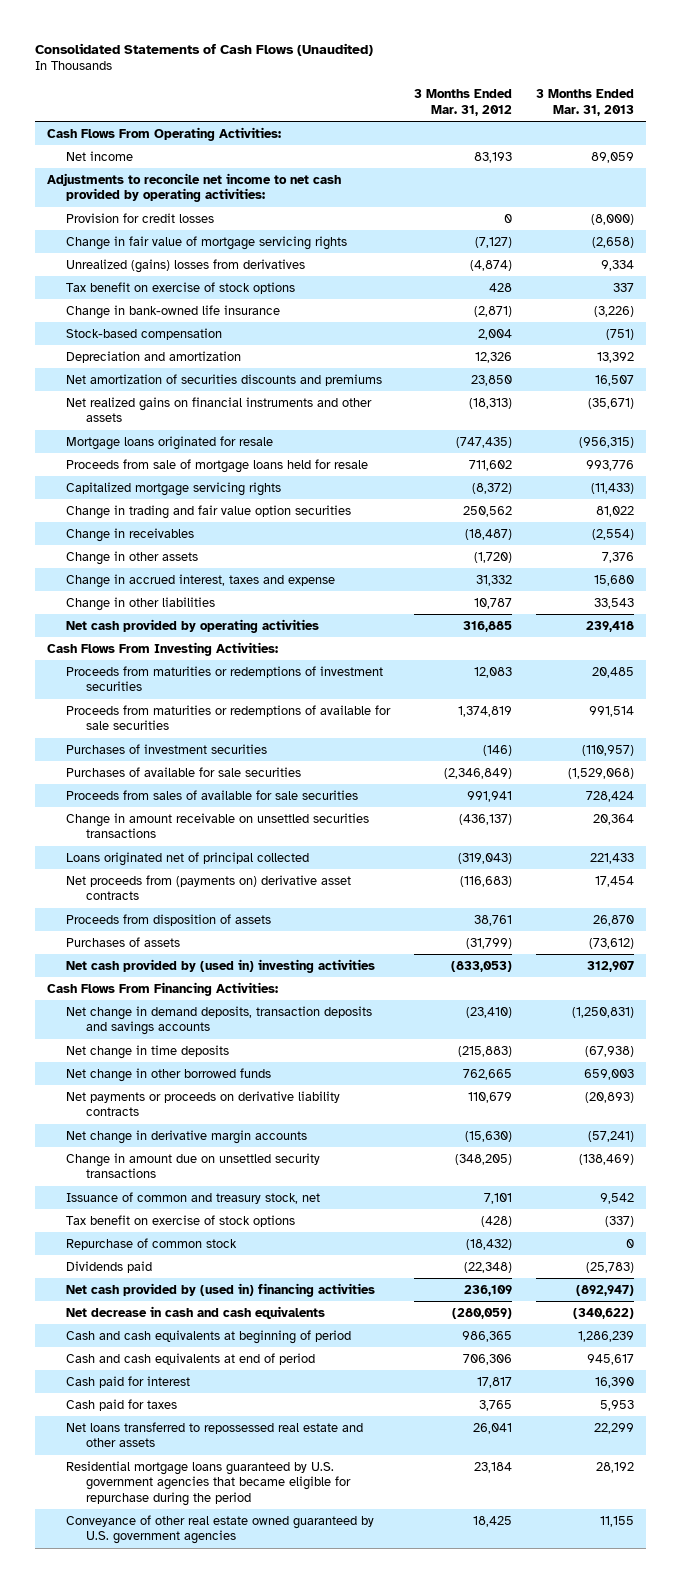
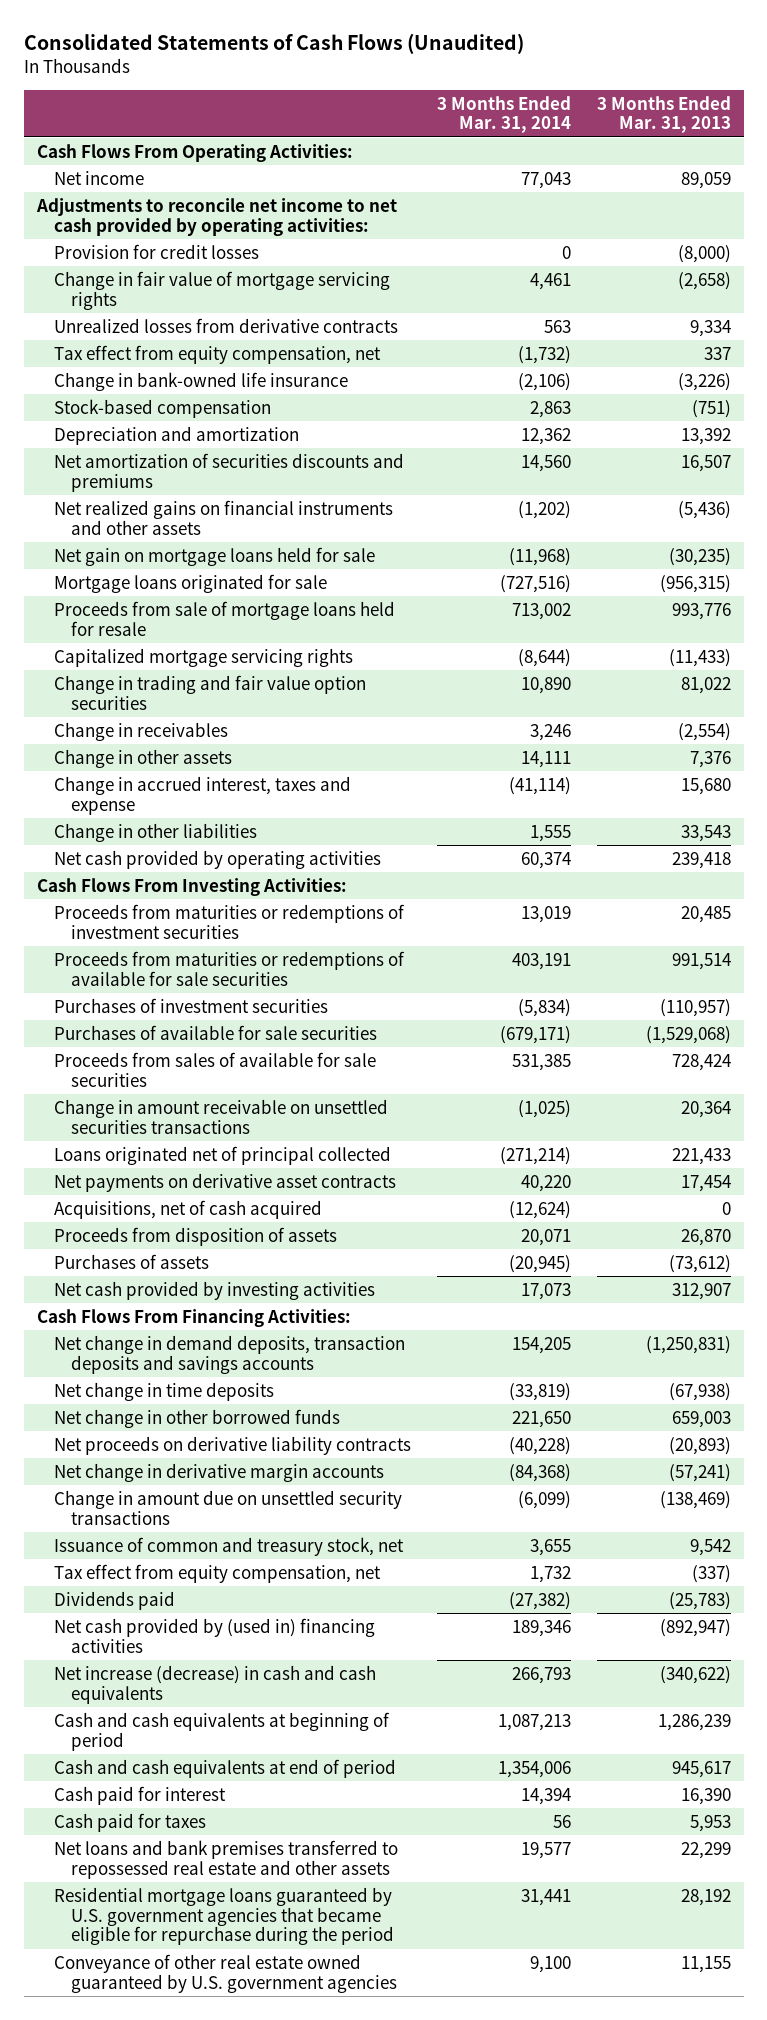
- | 3 Months Ended Mar. 31, 2012 | 3 Months Ended Mar. 31, 2013
+ | 3 Months Ended Mar. 31, 2014 | 3 Months Ended Mar. 31, 2013
- Unrealized (gains) losses from derivatives | (4,874) | 9,334
- Tax benefit on exercise of stock options | 428 | 337
+ Unrealized losses from derivative contracts | 563 | 9,334
+ Tax effect from equity compensation, net | (1,732) | 337
- Net realized gains on financial instruments and other assets | (18,313) | (35,671)
- Mortgage loans originated for resale | (747,435) | (956,315)
+ Net realized gains on financial instruments and other assets | (1,202) | (5,436)
+ Net gain on mortgage loans held for sale | (11,968) | (30,235)
+ Mortgage loans originated for sale | (727,516) | (956,315)
- Net proceeds from (payments on) derivative asset contracts | (116,683) | 17,454
+ Net payments on derivative asset contracts | 40,220 | 17,454
+ Acquisitions, net of cash acquired | (12,624) | 0
- Net cash provided by (used in) investing activities | (833,053) | 312,907
+ Net cash provided by investing activities | 17,073 | 312,907
- Net payments or proceeds on derivative liability contracts | 110,679 | (20,893)
+ Net proceeds on derivative liability contracts | (40,228) | (20,893)
- Tax benefit on exercise of stock options | (428) | (337)
- Repurchase of common stock | (18,432) | 0
+ Tax effect from equity compensation, net | 1,732 | (337)
- Net decrease in cash and cash equivalents | (280,059) | (340,622)
+ Net increase (decrease) in cash and cash equivalents | 266,793 | (340,622)
- Net loans transferred to repossessed real estate and other assets | 26,041 | 22,299
+ Net loans and bank premises transferred to repossessed real estate and other assets | 19,577 | 22,299

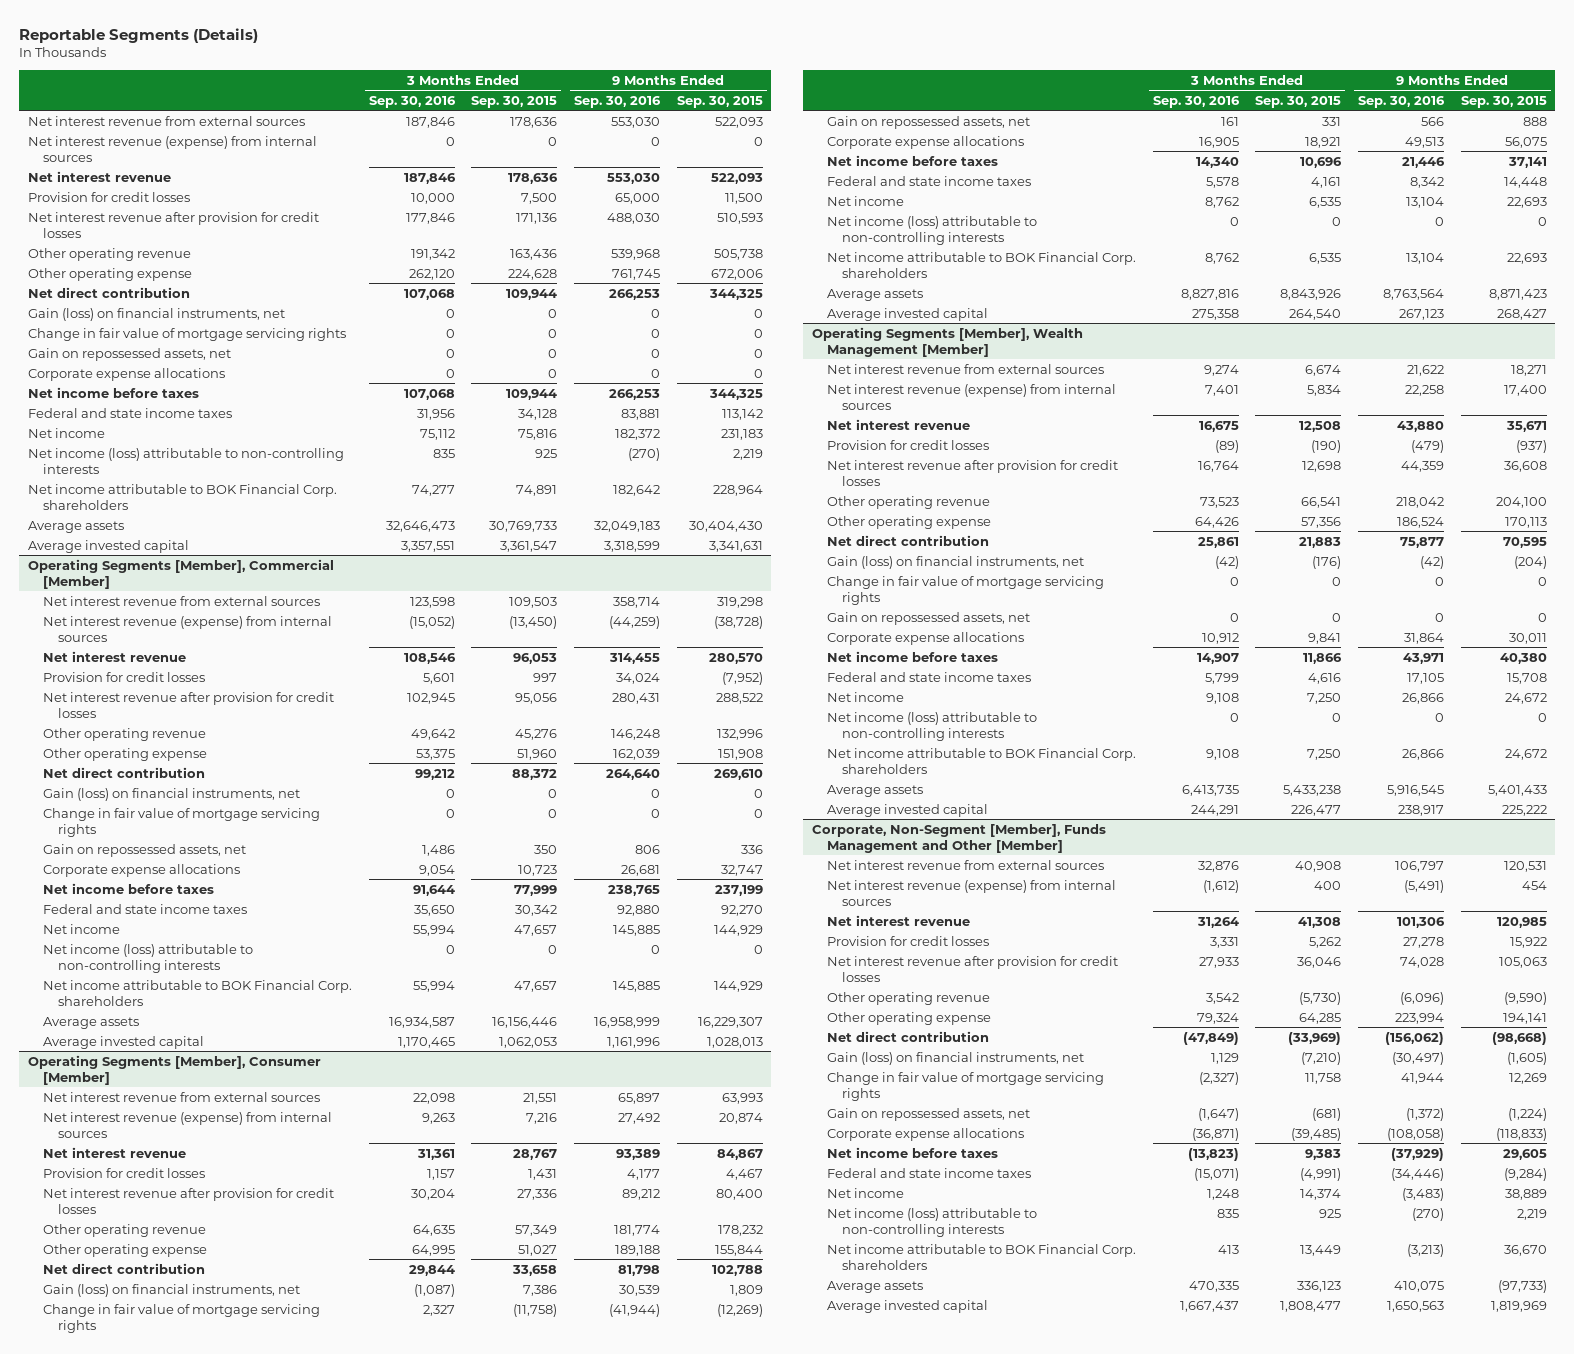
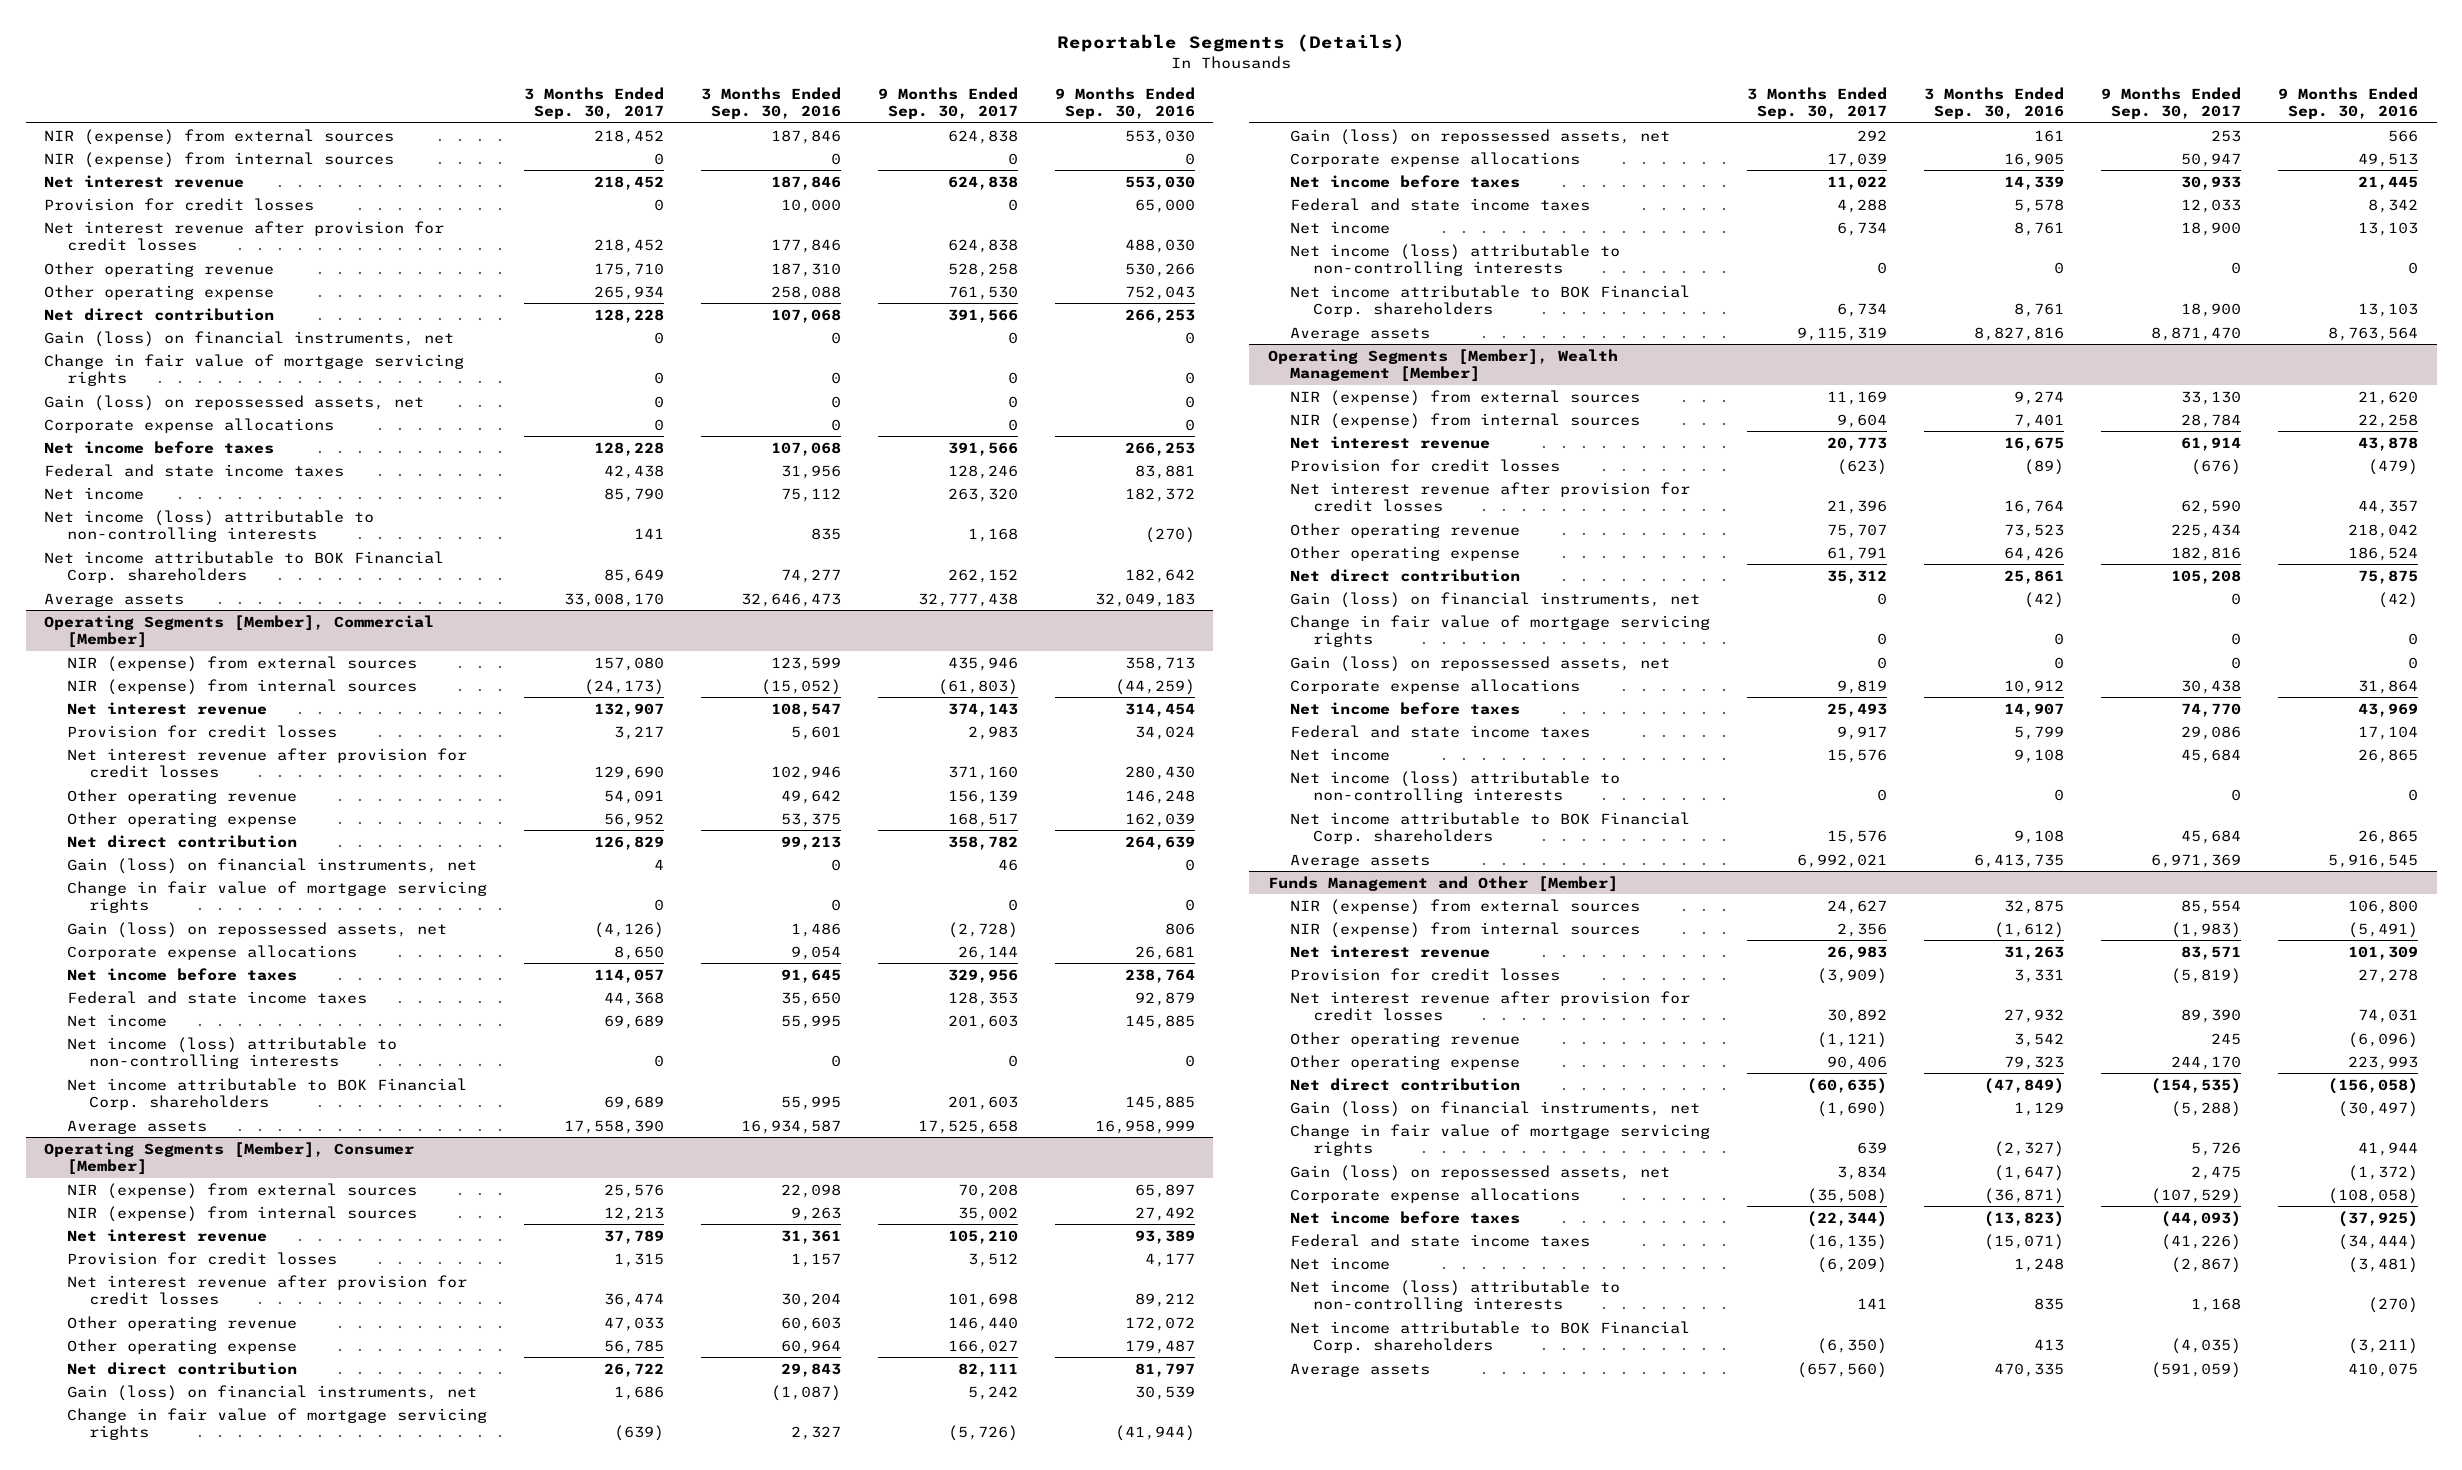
- | 3 Months Ended Sep. 30, 2016 | 3 Months Ended Sep. 30, 2015 | 9 Months Ended Sep. 30, 2016 | 9 Months Ended Sep. 30, 2015
+ | 3 Months Ended Sep. 30, 2017 | 3 Months Ended Sep. 30, 2016 | 9 Months Ended Sep. 30, 2017 | 9 Months Ended Sep. 30, 2016
- Net interest revenue from external sources | 187,846 | 178,636 | 553,030 | 522,093
- Net interest revenue (expense) from internal sources | 0 | 0 | 0 | 0
+ NIR (expense) from external sources | 218,452 | 187,846 | 624,838 | 553,030
+ NIR (expense) from internal sources | 0 | 0 | 0 | 0
- Other operating revenue | 191,342 | 163,436 | 539,968 | 505,738
- Other operating expense | 262,120 | 224,628 | 761,745 | 672,006
+ Other operating revenue | 175,710 | 187,310 | 528,258 | 530,266
+ Other operating expense | 265,934 | 258,088 | 761,530 | 752,043
- Gain on repossessed assets, net | 0 | 0 | 0 | 0
+ Gain (loss) on repossessed assets, net | 0 | 0 | 0 | 0
- Average invested capital | 3,357,551 | 3,361,547 | 3,318,599 | 3,341,631
@ Operating Segments [Member], Commercial [Member]
- Net interest revenue from external sources | 123,598 | 109,503 | 358,714 | 319,298
- Net interest revenue (expense) from internal sources | (15,052) | (13,450) | (44,259) | (38,728)
- Net interest revenue | 108,546 | 96,053 | 314,455 | 280,570
+ NIR (expense) from external sources | 157,080 | 123,599 | 435,946 | 358,713
+ NIR (expense) from internal sources | (24,173) | (15,052) | (61,803) | (44,259)
+ Net interest revenue | 132,907 | 108,547 | 374,143 | 314,454
- Net interest revenue after provision for credit losses | 102,945 | 95,056 | 280,431 | 288,522
+ Net interest revenue after provision for credit losses | 129,690 | 102,946 | 371,160 | 280,430
- Net direct contribution | 99,212 | 88,372 | 264,640 | 269,610
+ Net direct contribution | 126,829 | 99,213 | 358,782 | 264,639
- Gain on repossessed assets, net | 1,486 | 350 | 806 | 336
+ Gain (loss) on repossessed assets, net | (4,126) | 1,486 | (2,728) | 806
- Net income before taxes | 91,644 | 77,999 | 238,765 | 237,199
- Federal and state income taxes | 35,650 | 30,342 | 92,880 | 92,270
- Net income | 55,994 | 47,657 | 145,885 | 144,929
+ Net income before taxes | 114,057 | 91,645 | 329,956 | 238,764
+ Federal and state income taxes | 44,368 | 35,650 | 128,353 | 92,879
+ Net income | 69,689 | 55,995 | 201,603 | 145,885
- Net income attributable to BOK Financial Corp. shareholders | 55,994 | 47,657 | 145,885 | 144,929
+ Net income attributable to BOK Financial Corp. shareholders | 69,689 | 55,995 | 201,603 | 145,885
- Average invested capital | 1,170,465 | 1,062,053 | 1,161,996 | 1,028,013
@ Operating Segments [Member], Consumer [Member]
- Net interest revenue from external sources | 22,098 | 21,551 | 65,897 | 63,993
- Net interest revenue (expense) from internal sources | 9,263 | 7,216 | 27,492 | 20,874
+ NIR (expense) from external sources | 25,576 | 22,098 | 70,208 | 65,897
+ NIR (expense) from internal sources | 12,213 | 9,263 | 35,002 | 27,492
- Other operating revenue | 64,635 | 57,349 | 181,774 | 178,232
- Other operating expense | 64,995 | 51,027 | 189,188 | 155,844
- Net direct contribution | 29,844 | 33,658 | 81,798 | 102,788
+ Other operating revenue | 47,033 | 60,603 | 146,440 | 172,072
+ Other operating expense | 56,785 | 60,964 | 166,027 | 179,487
+ Net direct contribution | 26,722 | 29,843 | 82,111 | 81,797
- Gain on repossessed assets, net | 161 | 331 | 566 | 888
+ Gain (loss) on repossessed assets, net | 292 | 161 | 253 | 566
- Net income before taxes | 14,340 | 10,696 | 21,446 | 37,141
+ Net income before taxes | 11,022 | 14,339 | 30,933 | 21,445
- Net income | 8,762 | 6,535 | 13,104 | 22,693
+ Net income | 6,734 | 8,761 | 18,900 | 13,103
- Net income attributable to BOK Financial Corp. shareholders | 8,762 | 6,535 | 13,104 | 22,693
+ Net income attributable to BOK Financial Corp. shareholders | 6,734 | 8,761 | 18,900 | 13,103
- Average invested capital | 275,358 | 264,540 | 267,123 | 268,427
@ Operating Segments [Member], Wealth Management [Member]
- Net interest revenue from external sources | 9,274 | 6,674 | 21,622 | 18,271
- Net interest revenue (expense) from internal sources | 7,401 | 5,834 | 22,258 | 17,400
- Net interest revenue | 16,675 | 12,508 | 43,880 | 35,671
+ NIR (expense) from external sources | 11,169 | 9,274 | 33,130 | 21,620
+ NIR (expense) from internal sources | 9,604 | 7,401 | 28,784 | 22,258
+ Net interest revenue | 20,773 | 16,675 | 61,914 | 43,878
- Net interest revenue after provision for credit losses | 16,764 | 12,698 | 44,359 | 36,608
+ Net interest revenue after provision for credit losses | 21,396 | 16,764 | 62,590 | 44,357
- Net direct contribution | 25,861 | 21,883 | 75,877 | 70,595
+ Net direct contribution | 35,312 | 25,861 | 105,208 | 75,875
- Gain on repossessed assets, net | 0 | 0 | 0 | 0
+ Gain (loss) on repossessed assets, net | 0 | 0 | 0 | 0
- Net income before taxes | 14,907 | 11,866 | 43,971 | 40,380
- Federal and state income taxes | 5,799 | 4,616 | 17,105 | 15,708
- Net income | 9,108 | 7,250 | 26,866 | 24,672
+ Net income before taxes | 25,493 | 14,907 | 74,770 | 43,969
+ Federal and state income taxes | 9,917 | 5,799 | 29,086 | 17,104
+ Net income | 15,576 | 9,108 | 45,684 | 26,865
- Net income attributable to BOK Financial Corp. shareholders | 9,108 | 7,250 | 26,866 | 24,672
+ Net income attributable to BOK Financial Corp. shareholders | 15,576 | 9,108 | 45,684 | 26,865
- Average invested capital | 244,291 | 226,477 | 238,917 | 225,222
- Corporate, Non-Segment [Member], Funds Management and Other [Member]
- Net interest revenue from external sources | 32,876 | 40,908 | 106,797 | 120,531
- Net interest revenue (expense) from internal sources | (1,612) | 400 | (5,491) | 454
- Net interest revenue | 31,264 | 41,308 | 101,306 | 120,985
+ Funds Management and Other [Member]
+ NIR (expense) from external sources | 24,627 | 32,875 | 85,554 | 106,800
+ NIR (expense) from internal sources | 2,356 | (1,612) | (1,983) | (5,491)
+ Net interest revenue | 26,983 | 31,263 | 83,571 | 101,309
- Net interest revenue after provision for credit losses | 27,933 | 36,046 | 74,028 | 105,063
+ Net interest revenue after provision for credit losses | 30,892 | 27,932 | 89,390 | 74,031
- Other operating expense | 79,324 | 64,285 | 223,994 | 194,141
- Net direct contribution | (47,849) | (33,969) | (156,062) | (98,668)
+ Other operating expense | 90,406 | 79,323 | 244,170 | 223,993
+ Net direct contribution | (60,635) | (47,849) | (154,535) | (156,058)
- Gain on repossessed assets, net | (1,647) | (681) | (1,372) | (1,224)
+ Gain (loss) on repossessed assets, net | 3,834 | (1,647) | 2,475 | (1,372)
- Net income before taxes | (13,823) | 9,383 | (37,929) | 29,605
- Federal and state income taxes | (15,071) | (4,991) | (34,446) | (9,284)
- Net income | 1,248 | 14,374 | (3,483) | 38,889
+ Net income before taxes | (22,344) | (13,823) | (44,093) | (37,925)
+ Federal and state income taxes | (16,135) | (15,071) | (41,226) | (34,444)
+ Net income | (6,209) | 1,248 | (2,867) | (3,481)
- Net income attributable to BOK Financial Corp. shareholders | 413 | 13,449 | (3,213) | 36,670
+ Net income attributable to BOK Financial Corp. shareholders | (6,350) | 413 | (4,035) | (3,211)
- Average invested capital | 1,667,437 | 1,808,477 | 1,650,563 | 1,819,969

